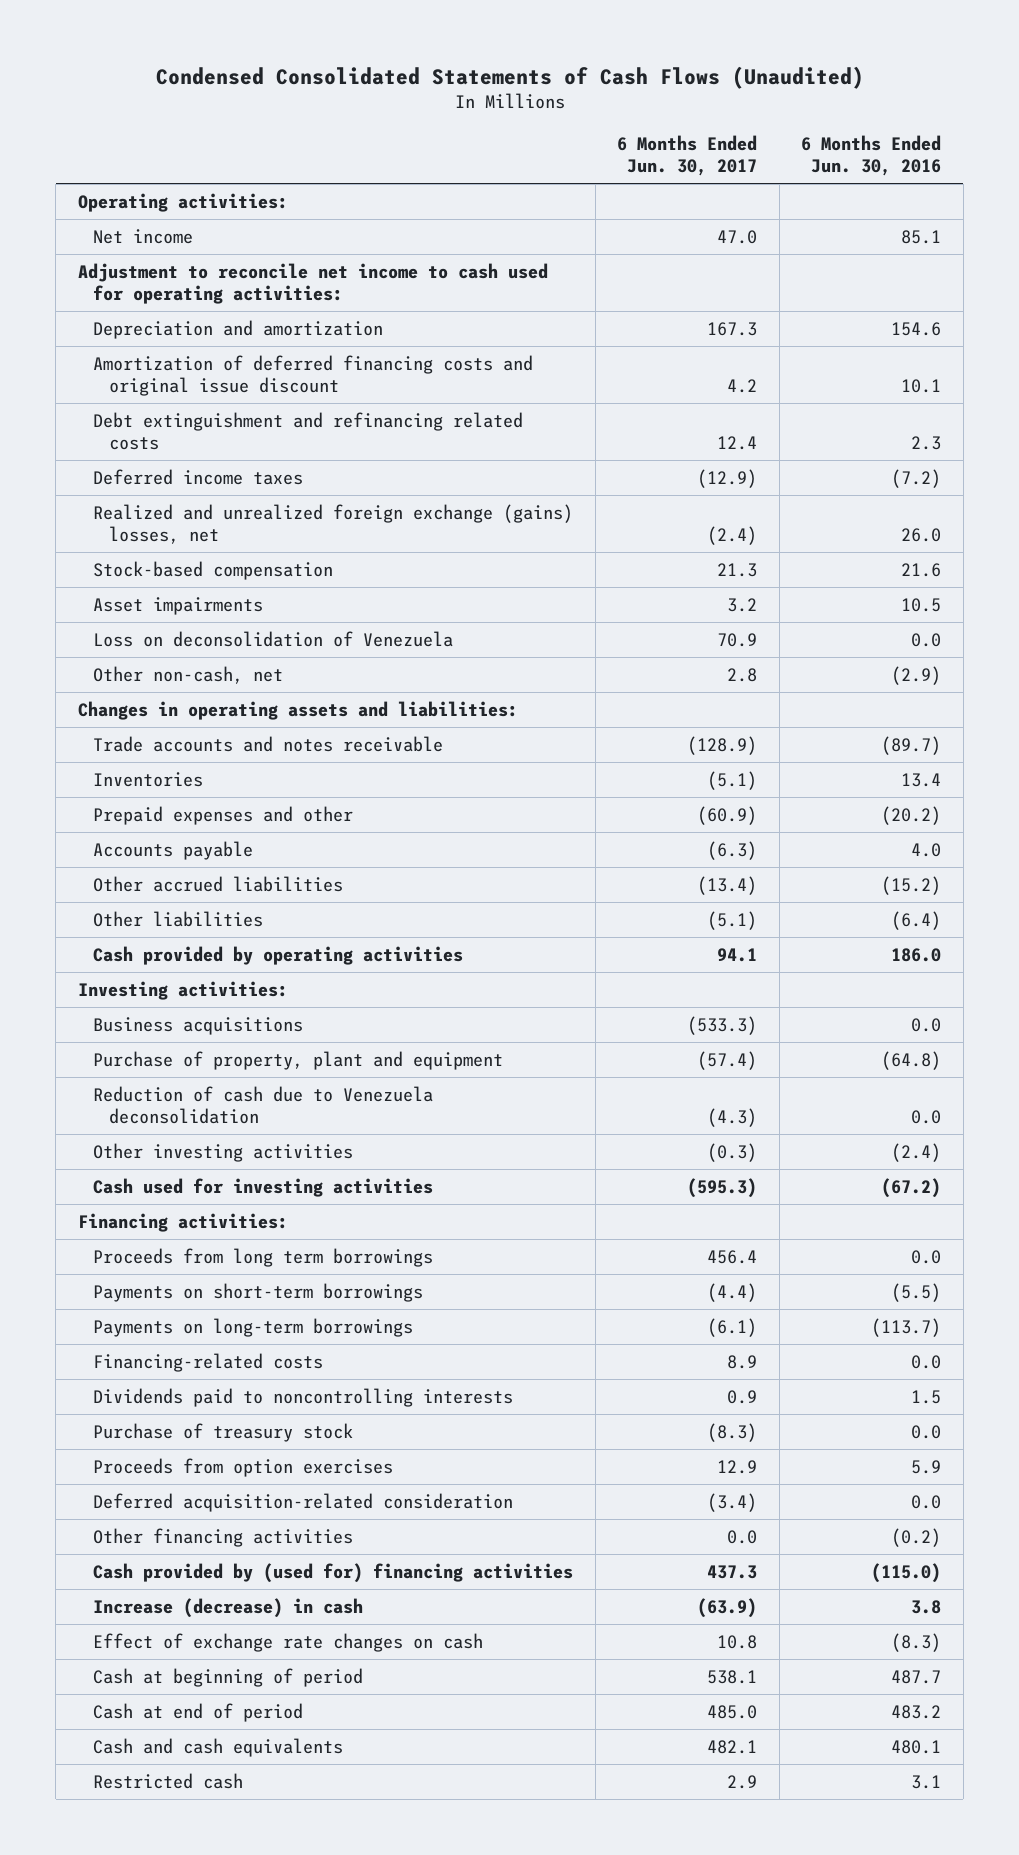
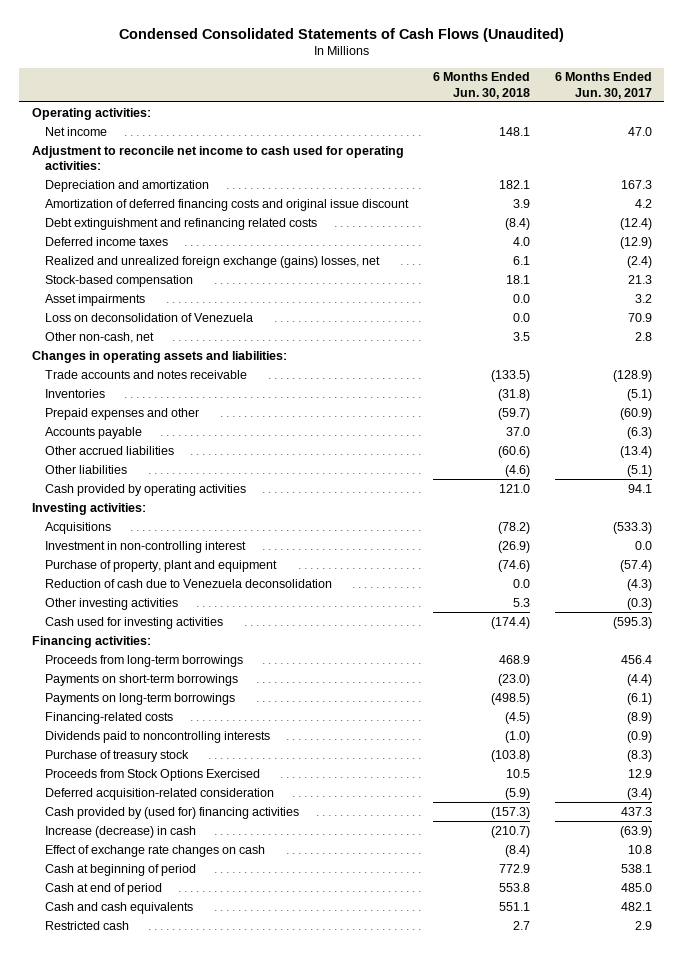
- | 6 Months Ended Jun. 30, 2017 | 6 Months Ended Jun. 30, 2016
+ | 6 Months Ended Jun. 30, 2018 | 6 Months Ended Jun. 30, 2017
- Debt extinguishment and refinancing related costs | 12.4 | 2.3
+ Debt extinguishment and refinancing related costs | (8.4) | (12.4)
- Business acquisitions | (533.3) | 0.0
+ Acquisitions | (78.2) | (533.3)
+ Investment in non-controlling interest | (26.9) | 0.0
- Proceeds from long term borrowings | 456.4 | 0.0
+ Proceeds from long-term borrowings | 468.9 | 456.4
- Financing-related costs | 8.9 | 0.0
- Dividends paid to noncontrolling interests | 0.9 | 1.5
+ Financing-related costs | (4.5) | (8.9)
+ Dividends paid to noncontrolling interests | (1.0) | (0.9)
- Proceeds from option exercises | 12.9 | 5.9
+ Proceeds from Stock Options Exercised | 10.5 | 12.9
- Other financing activities | 0.0 | (0.2)

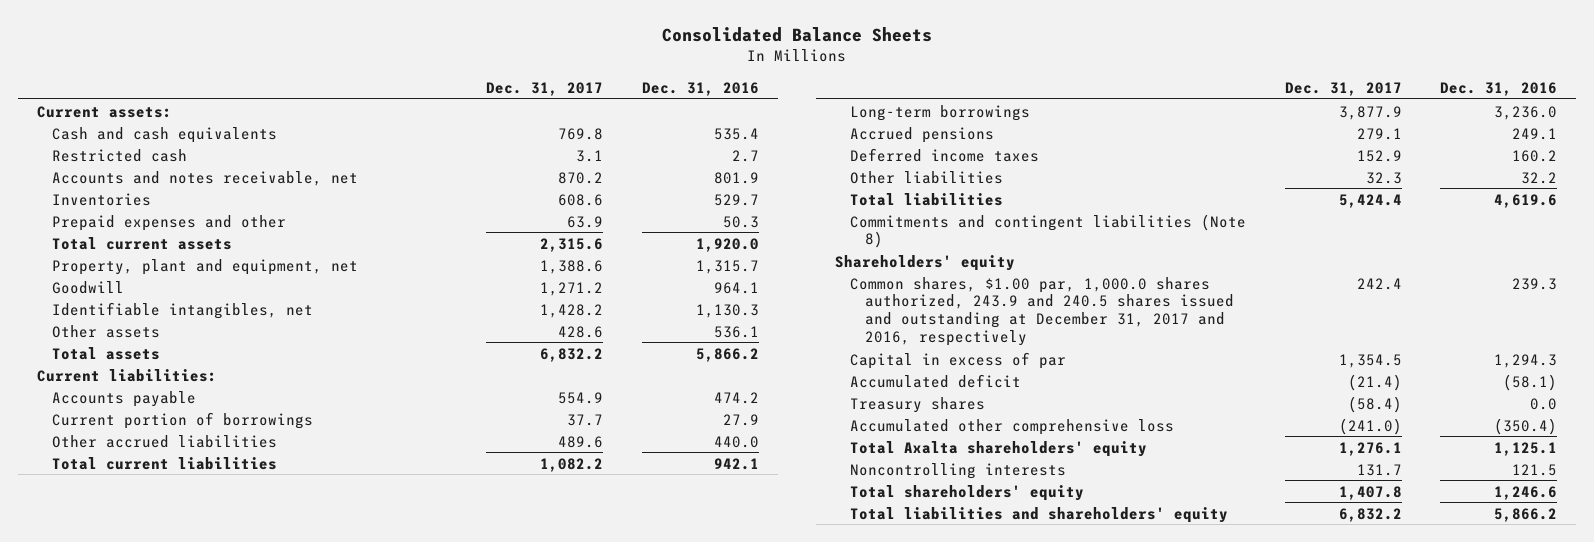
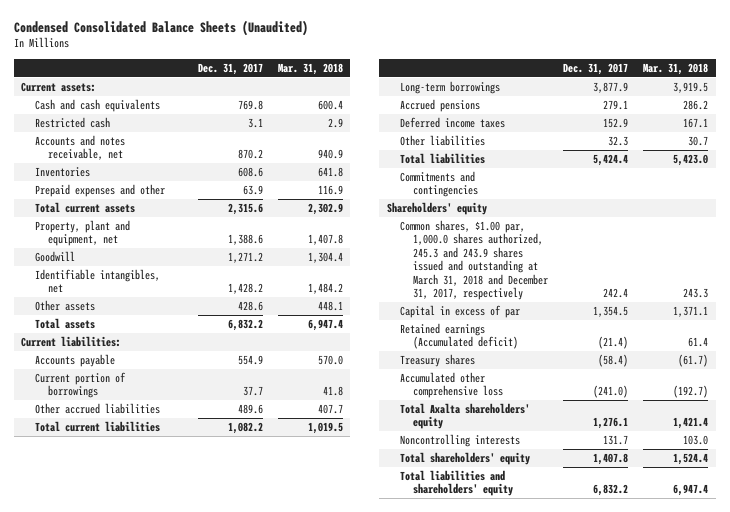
- Consolidated Balance Sheets
+ Condensed Consolidated Balance Sheets (Unaudited)
- | Dec. 31, 2017 | Dec. 31, 2016
+ | Dec. 31, 2017 | Mar. 31, 2018
- Commitments and contingent liabilities (Note 8)
+ Commitments and contingencies
- Common shares, $1.00 par, 1,000.0 shares authorized, 243.9 and 240.5 shares issued and outstanding at December 31, 2017 and 2016, respectively | 242.4 | 239.3
+ Common shares, $1.00 par, 1,000.0 shares authorized, 245.3 and 243.9 shares issued and outstanding at March 31, 2018 and December 31, 2017, respectively | 242.4 | 243.3
- Accumulated deficit | (21.4) | (58.1)
+ Retained earnings (Accumulated deficit) | (21.4) | 61.4

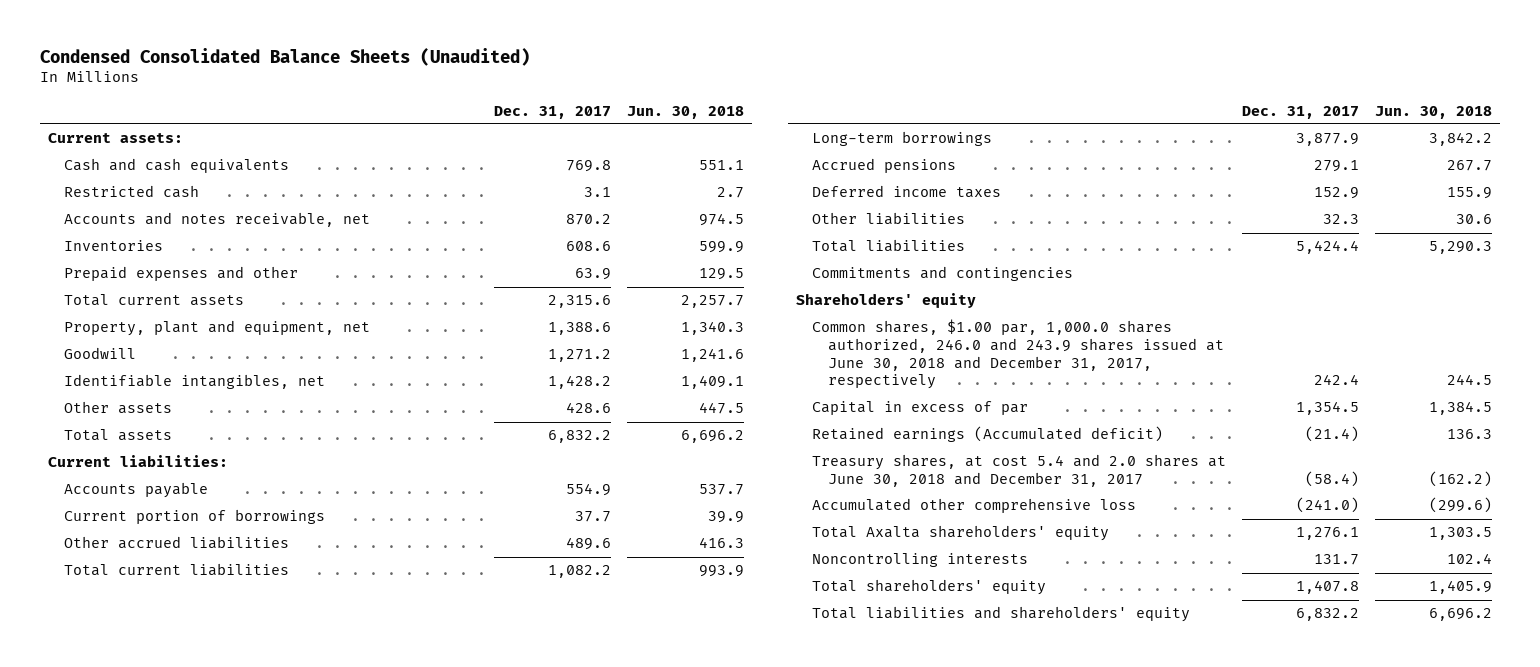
- | Dec. 31, 2017 | Mar. 31, 2018
+ | Dec. 31, 2017 | Jun. 30, 2018
- Common shares, $1.00 par, 1,000.0 shares authorized, 245.3 and 243.9 shares issued and outstanding at March 31, 2018 and December 31, 2017, respectively | 242.4 | 243.3
+ Common shares, $1.00 par, 1,000.0 shares authorized, 246.0 and 243.9 shares issued at June 30, 2018 and December 31, 2017, respectively | 242.4 | 244.5
- Treasury shares | (58.4) | (61.7)
+ Treasury shares, at cost 5.4 and 2.0 shares at June 30, 2018 and December 31, 2017 | (58.4) | (162.2)

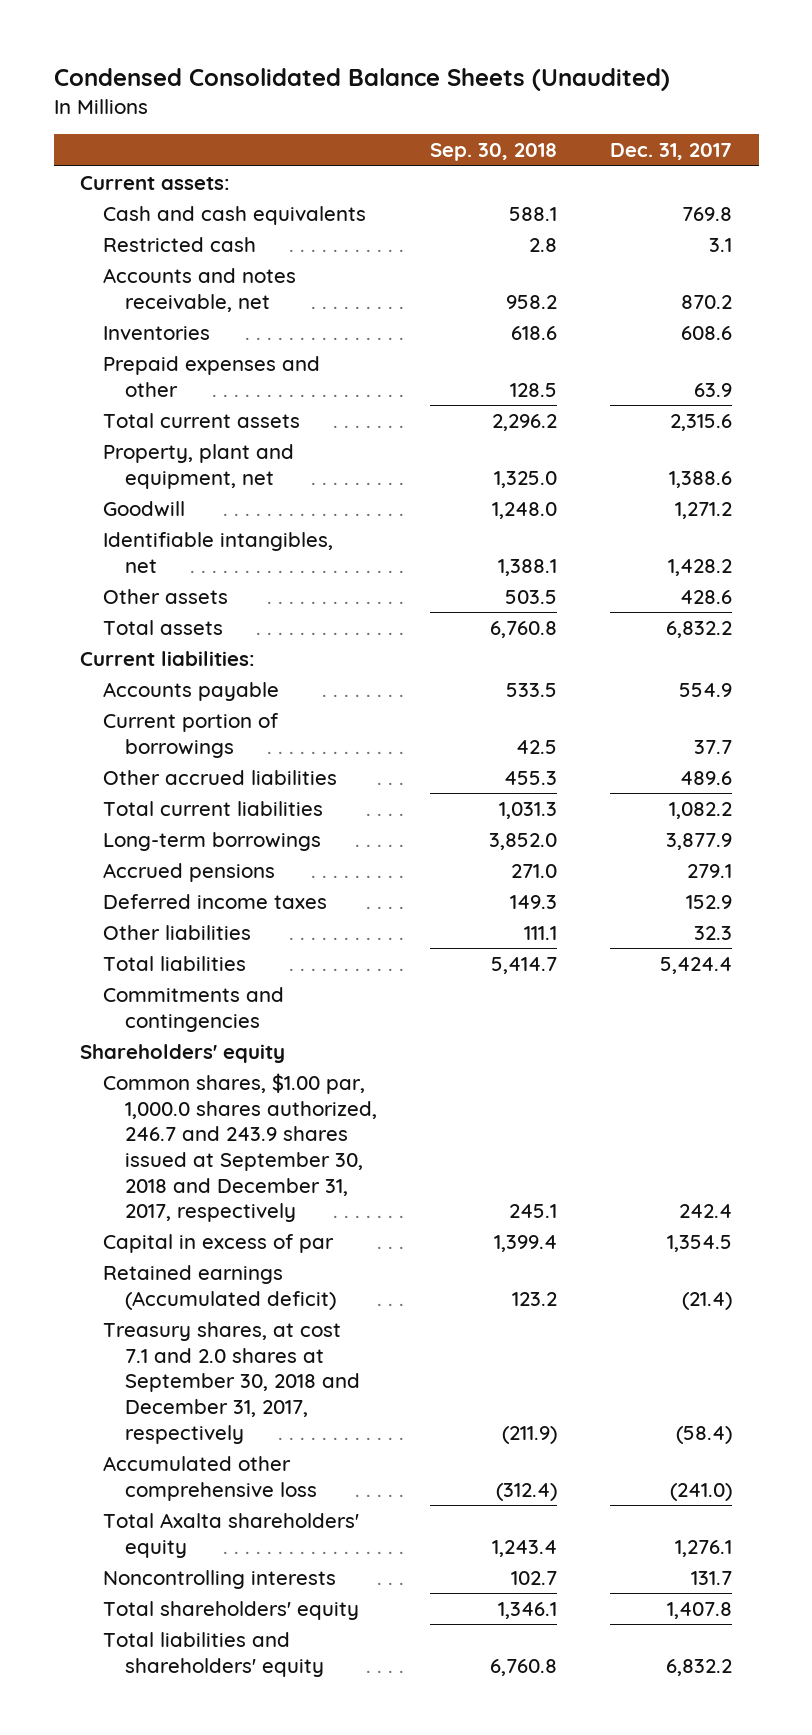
- | Dec. 31, 2017 | Jun. 30, 2018
+ | Sep. 30, 2018 | Dec. 31, 2017
- Common shares, $1.00 par, 1,000.0 shares authorized, 246.0 and 243.9 shares issued at June 30, 2018 and December 31, 2017, respectively | 242.4 | 244.5
+ Common shares, $1.00 par, 1,000.0 shares authorized, 246.7 and 243.9 shares issued at September 30, 2018 and December 31, 2017, respectively | 245.1 | 242.4
- Treasury shares, at cost 5.4 and 2.0 shares at June 30, 2018 and December 31, 2017 | (58.4) | (162.2)
+ Treasury shares, at cost 7.1 and 2.0 shares at September 30, 2018 and December 31, 2017, respectively | (211.9) | (58.4)

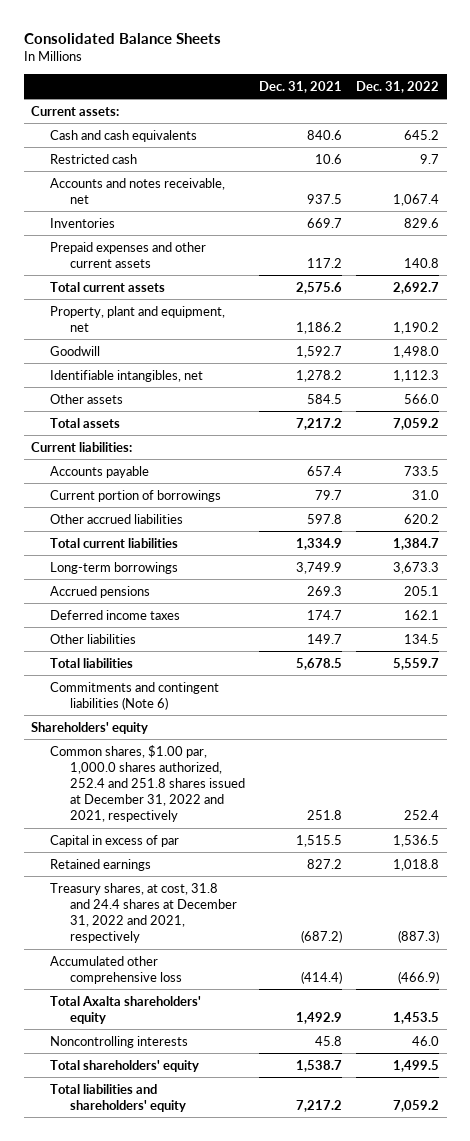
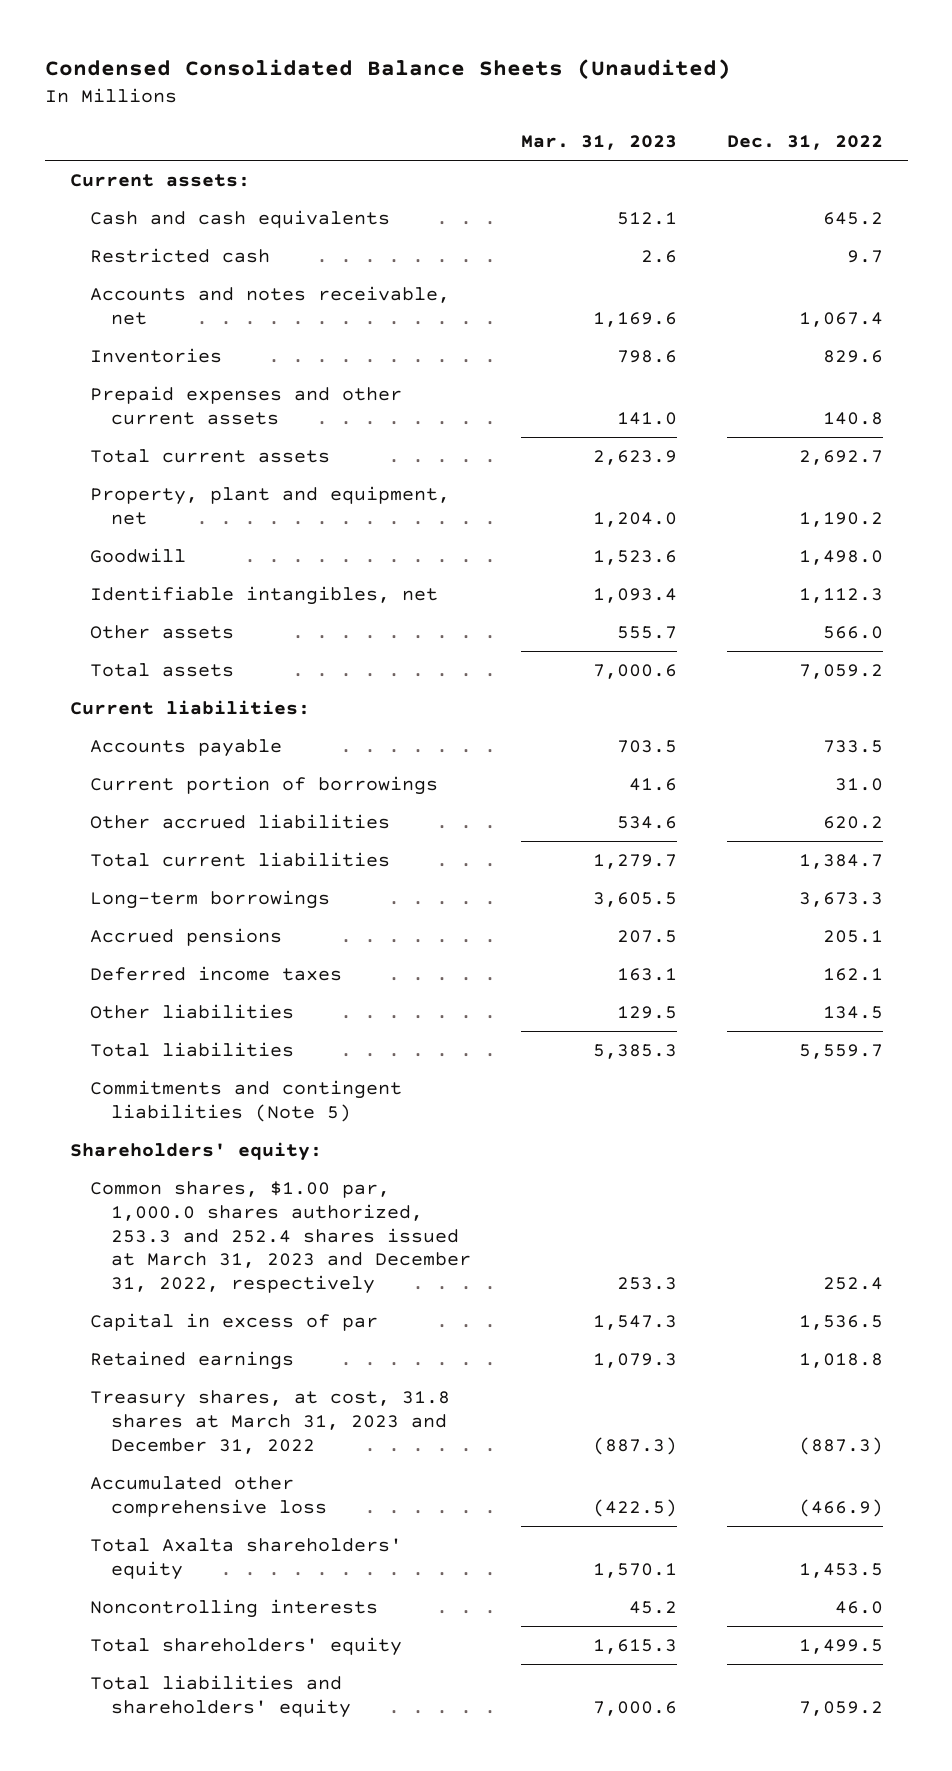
- Consolidated Balance Sheets
+ Condensed Consolidated Balance Sheets (Unaudited)
- | Dec. 31, 2021 | Dec. 31, 2022
+ | Mar. 31, 2023 | Dec. 31, 2022
- Commitments and contingent liabilities (Note 6)
- Shareholders' equity
- Common shares, $1.00 par, 1,000.0 shares authorized, 252.4 and 251.8 shares issued at December 31, 2022 and 2021, respectively | 251.8 | 252.4
+ Commitments and contingent liabilities (Note 5)
+ Shareholders' equity:
+ Common shares, $1.00 par, 1,000.0 shares authorized, 253.3 and 252.4 shares issued at March 31, 2023 and December 31, 2022, respectively | 253.3 | 252.4
- Treasury shares, at cost, 31.8 and 24.4 shares at December 31, 2022 and 2021, respectively | (687.2) | (887.3)
+ Treasury shares, at cost, 31.8 shares at March 31, 2023 and December 31, 2022 | (887.3) | (887.3)

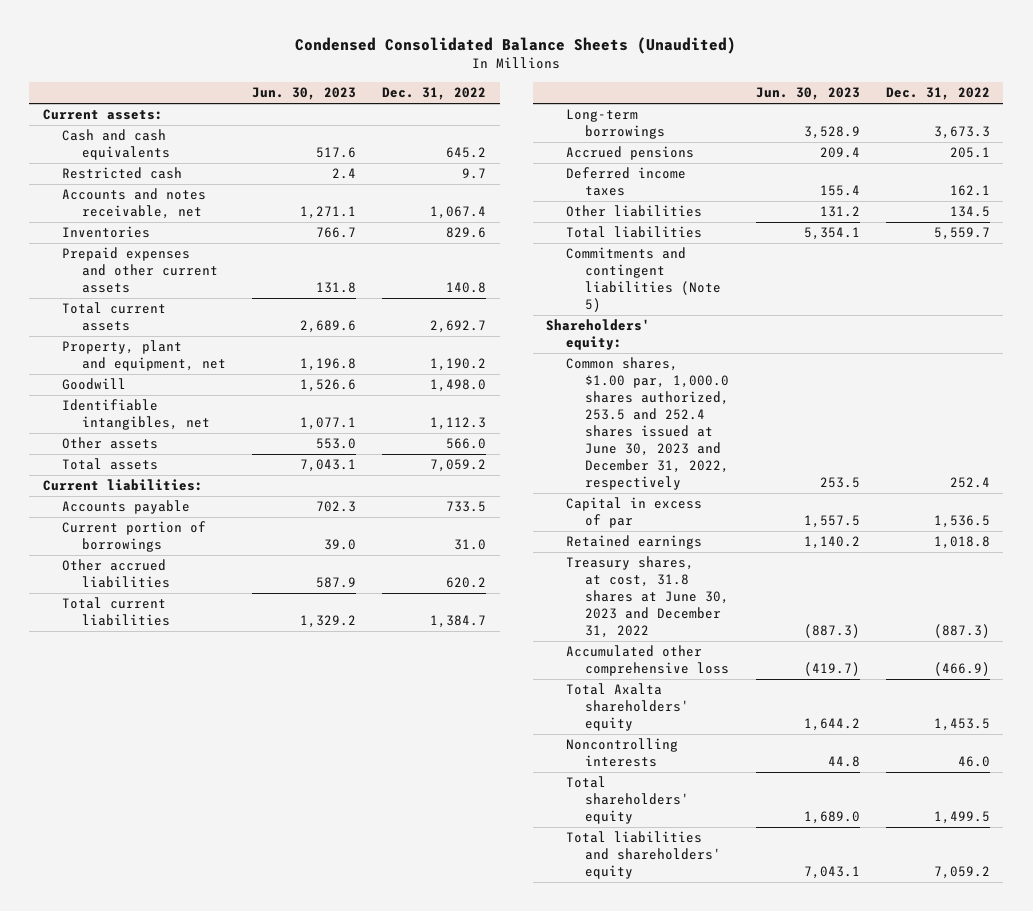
- | Mar. 31, 2023 | Dec. 31, 2022
+ | Jun. 30, 2023 | Dec. 31, 2022
- Common shares, $1.00 par, 1,000.0 shares authorized, 253.3 and 252.4 shares issued at March 31, 2023 and December 31, 2022, respectively | 253.3 | 252.4
+ Common shares, $1.00 par, 1,000.0 shares authorized, 253.5 and 252.4 shares issued at June 30, 2023 and December 31, 2022, respectively | 253.5 | 252.4
- Treasury shares, at cost, 31.8 shares at March 31, 2023 and December 31, 2022 | (887.3) | (887.3)
+ Treasury shares, at cost, 31.8 shares at June 30, 2023 and December 31, 2022 | (887.3) | (887.3)

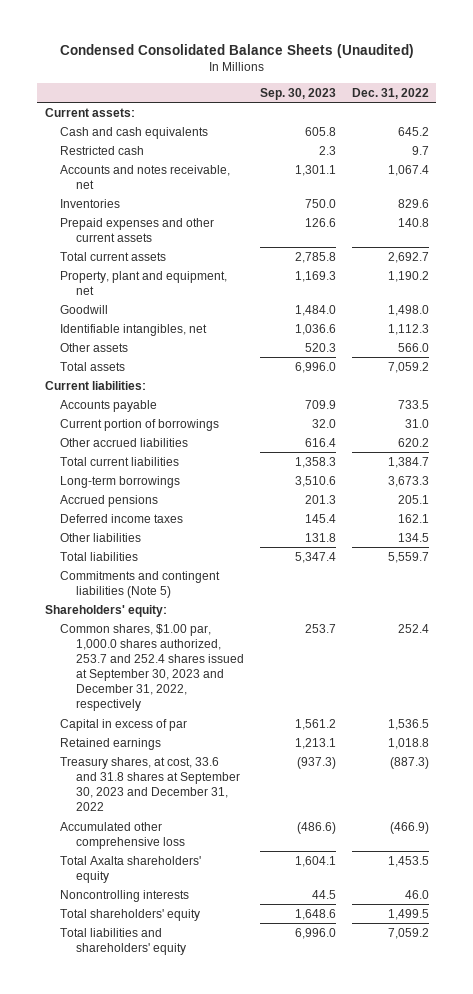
- | Jun. 30, 2023 | Dec. 31, 2022
+ | Sep. 30, 2023 | Dec. 31, 2022
- Common shares, $1.00 par, 1,000.0 shares authorized, 253.5 and 252.4 shares issued at June 30, 2023 and December 31, 2022, respectively | 253.5 | 252.4
+ Common shares, $1.00 par, 1,000.0 shares authorized, 253.7 and 252.4 shares issued at September 30, 2023 and December 31, 2022, respectively | 253.7 | 252.4
- Treasury shares, at cost, 31.8 shares at June 30, 2023 and December 31, 2022 | (887.3) | (887.3)
+ Treasury shares, at cost, 33.6 and 31.8 shares at September 30, 2023 and December 31, 2022 | (937.3) | (887.3)

